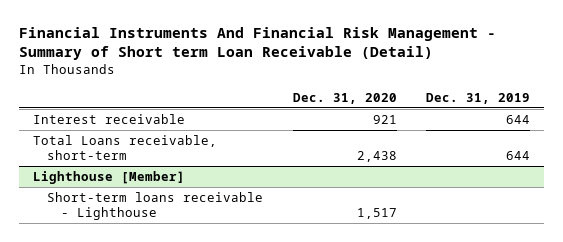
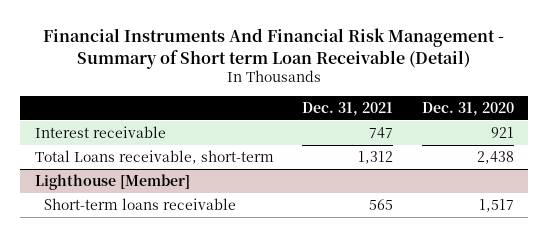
- | Dec. 31, 2020 | Dec. 31, 2019
+ | Dec. 31, 2021 | Dec. 31, 2020
@ Lighthouse [Member]
- Short-term loans receivable - Lighthouse | 1,517 |
+ Short-term loans receivable | 565 | 1,517

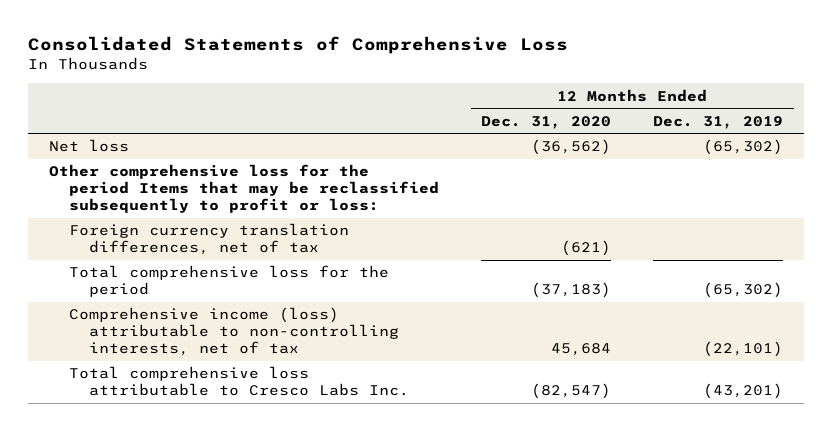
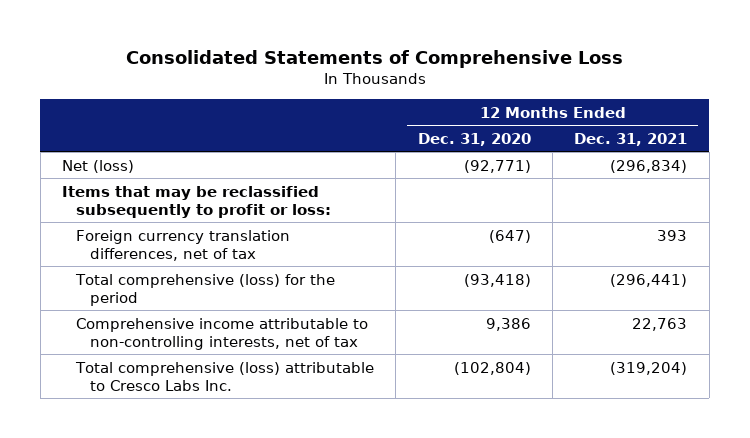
- | 12 Months Ended Dec. 31, 2020 | 12 Months Ended Dec. 31, 2019
+ | 12 Months Ended Dec. 31, 2020 | 12 Months Ended Dec. 31, 2021
- Net loss | (36,562) | (65,302)
- Other comprehensive loss for the period Items that may be reclassified subsequently to profit or loss:
- Foreign currency translation differences, net of tax | (621) |
- Total comprehensive loss for the period | (37,183) | (65,302)
- Comprehensive income (loss) attributable to non-controlling interests, net of tax | 45,684 | (22,101)
- Total comprehensive loss attributable to Cresco Labs Inc. | (82,547) | (43,201)
+ Net (loss) | (92,771) | (296,834)
+ Items that may be reclassified subsequently to profit or loss:
+ Foreign currency translation differences, net of tax | (647) | 393
+ Total comprehensive (loss) for the period | (93,418) | (296,441)
+ Comprehensive income attributable to non-controlling interests, net of tax | 9,386 | 22,763
+ Total comprehensive (loss) attributable to Cresco Labs Inc. | (102,804) | (319,204)

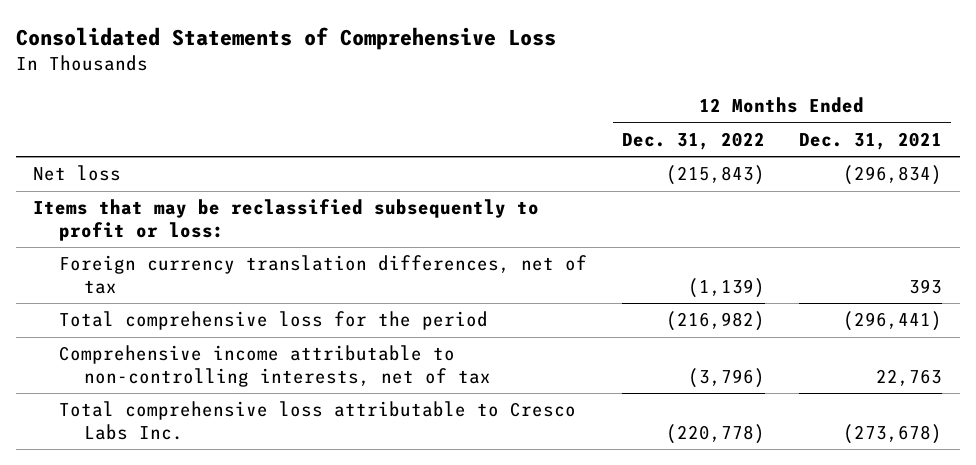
- | 12 Months Ended Dec. 31, 2020 | 12 Months Ended Dec. 31, 2021
+ | 12 Months Ended Dec. 31, 2022 | 12 Months Ended Dec. 31, 2021
- Net (loss) | (92,771) | (296,834)
+ Net loss | (215,843) | (296,834)
- Total comprehensive (loss) for the period | (93,418) | (296,441)
+ Total comprehensive loss for the period | (216,982) | (296,441)
- Total comprehensive (loss) attributable to Cresco Labs Inc. | (102,804) | (319,204)
+ Total comprehensive loss attributable to Cresco Labs Inc. | (220,778) | (273,678)

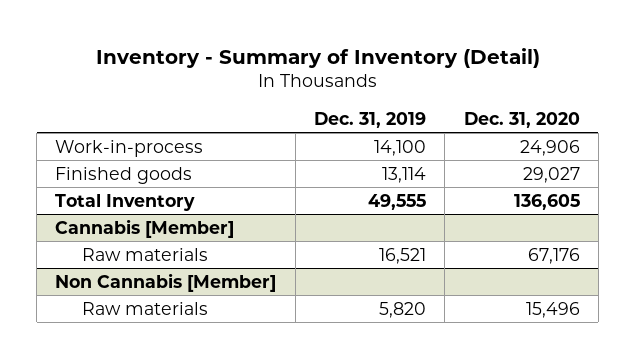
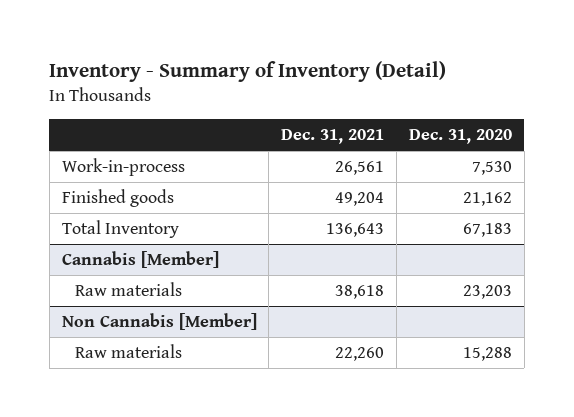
- | Dec. 31, 2019 | Dec. 31, 2020
+ | Dec. 31, 2021 | Dec. 31, 2020
- Work-in-process | 14,100 | 24,906
- Finished goods | 13,114 | 29,027
- Total Inventory | 49,555 | 136,605
+ Work-in-process | 26,561 | 7,530
+ Finished goods | 49,204 | 21,162
+ Total Inventory | 136,643 | 67,183
@ Cannabis [Member]
- Raw materials | 16,521 | 67,176
+ Raw materials | 38,618 | 23,203
@ Non Cannabis [Member]
- Raw materials | 5,820 | 15,496
+ Raw materials | 22,260 | 15,288

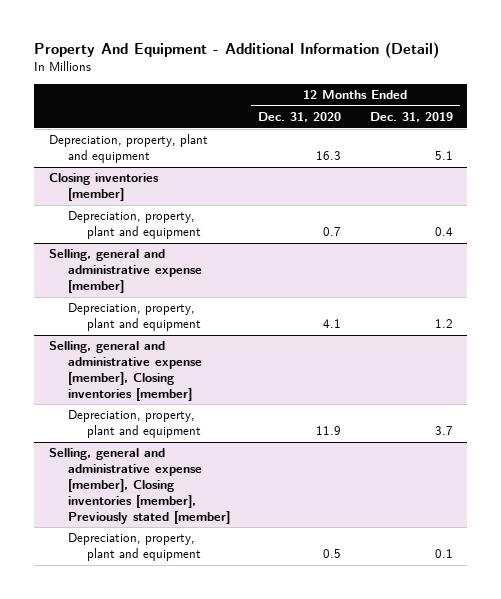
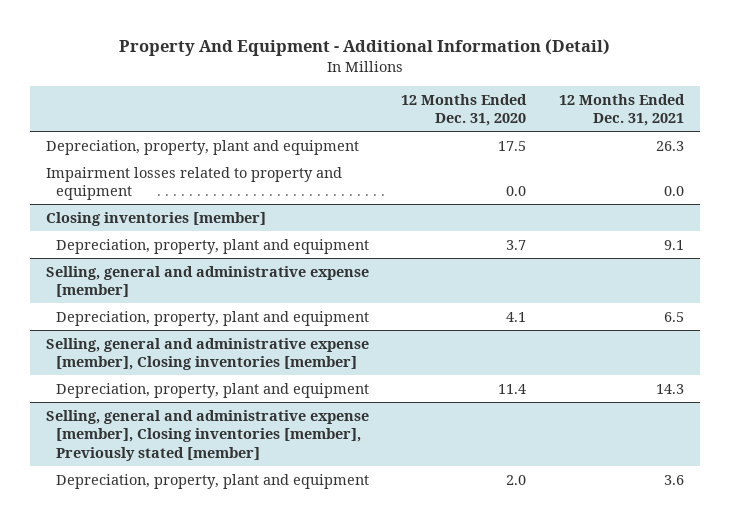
- | 12 Months Ended Dec. 31, 2020 | 12 Months Ended Dec. 31, 2019
+ | 12 Months Ended Dec. 31, 2020 | 12 Months Ended Dec. 31, 2021
- Depreciation, property, plant and equipment | 16.3 | 5.1
+ Depreciation, property, plant and equipment | 17.5 | 26.3
+ Impairment losses related to property and equipment | 0.0 | 0.0
@ Closing inventories [member]
- Depreciation, property, plant and equipment | 0.7 | 0.4
+ Depreciation, property, plant and equipment | 3.7 | 9.1
@ Selling, general and administrative expense [member], Closing inventories [member]
- Depreciation, property, plant and equipment | 11.9 | 3.7
+ Depreciation, property, plant and equipment | 11.4 | 14.3
@ Selling, general and administrative expense [member], Closing inventories [member], Previously stated [member]
- Depreciation, property, plant and equipment | 0.5 | 0.1
+ Depreciation, property, plant and equipment | 2.0 | 3.6

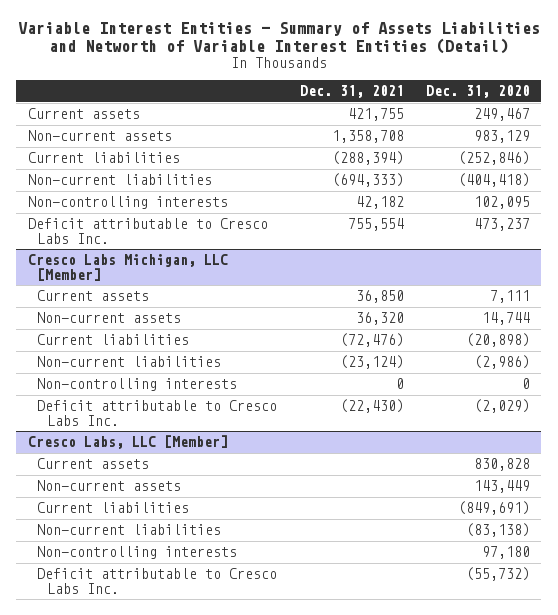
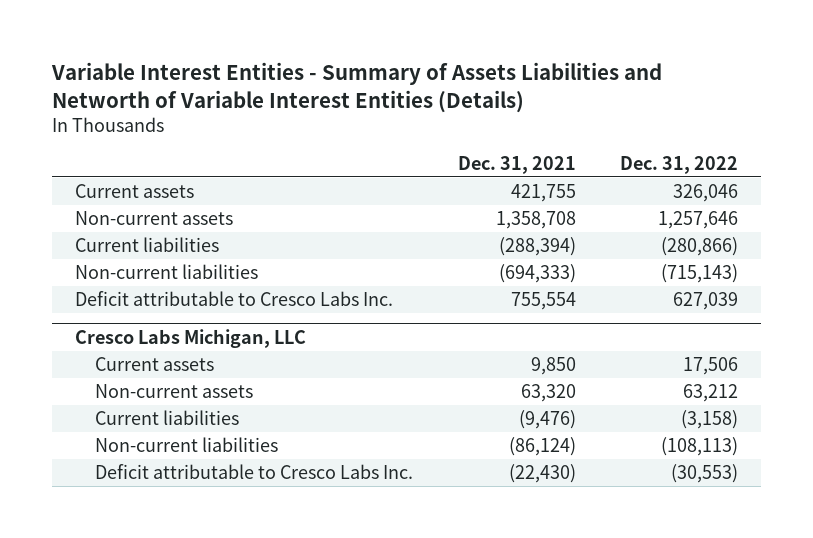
- Variable Interest Entities - Summary of Assets Liabilities and Networth of Variable Interest Entities (Detail)
+ Variable Interest Entities - Summary of Assets Liabilities and Networth of Variable Interest Entities (Details)
- | Dec. 31, 2021 | Dec. 31, 2020
+ | Dec. 31, 2021 | Dec. 31, 2022
- Non-controlling interests | 42,182 | 102,095
- Cresco Labs Michigan, LLC [Member]
- Current assets | 36,850 | 7,111
- Non-current assets | 36,320 | 14,744
- Current liabilities | (72,476) | (20,898)
- Non-current liabilities | (23,124) | (2,986)
- Non-controlling interests | 0 | 0
+ Cresco Labs Michigan, LLC
+ Current assets | 9,850 | 17,506
+ Non-current assets | 63,320 | 63,212
+ Current liabilities | (9,476) | (3,158)
+ Non-current liabilities | (86,124) | (108,113)
- Cresco Labs, LLC [Member]
- Current assets | | 830,828
- Non-current assets | | 143,449
- Current liabilities | | (849,691)
- Non-current liabilities | | (83,138)
- Non-controlling interests | | 97,180
- Deficit attributable to Cresco Labs Inc. | | (55,732)

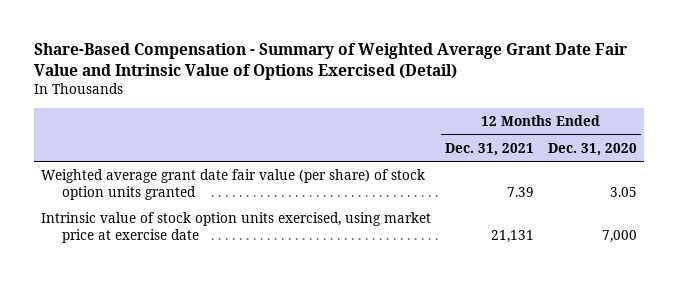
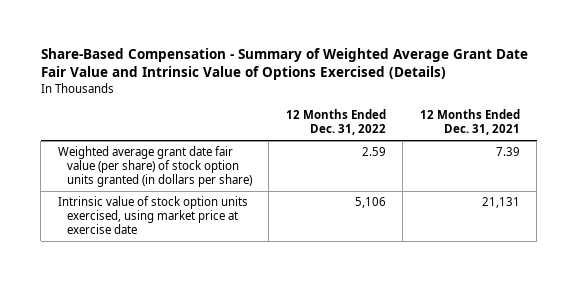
- Share-Based Compensation - Summary of Weighted Average Grant Date Fair Value and Intrinsic Value of Options Exercised (Detail)
+ Share-Based Compensation - Summary of Weighted Average Grant Date Fair Value and Intrinsic Value of Options Exercised (Details)
- | 12 Months Ended Dec. 31, 2021 | 12 Months Ended Dec. 31, 2020
+ | 12 Months Ended Dec. 31, 2022 | 12 Months Ended Dec. 31, 2021
- Weighted average grant date fair value (per share) of stock option units granted | 7.39 | 3.05
+ Weighted average grant date fair value (per share) of stock option units granted (in dollars per share) | 2.59 | 7.39

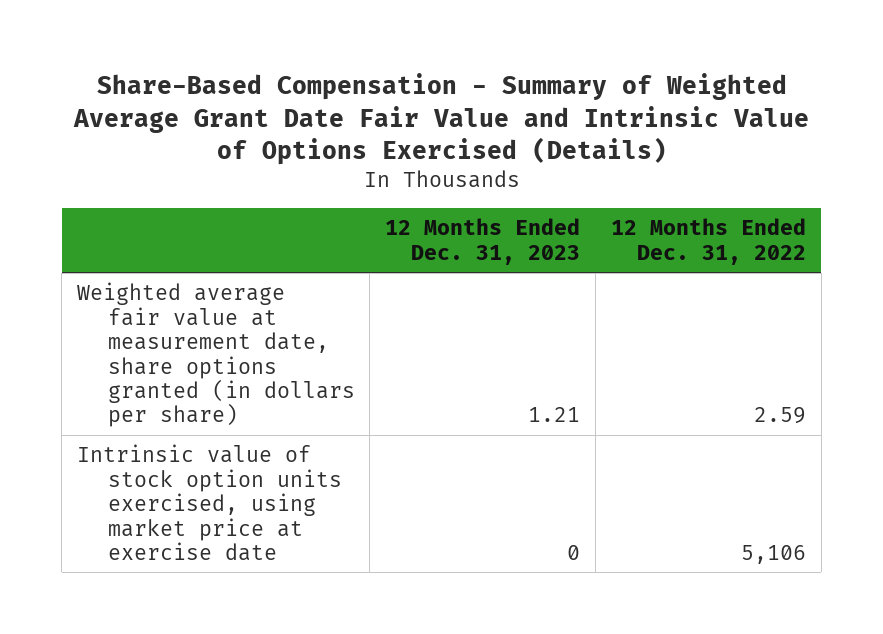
- | 12 Months Ended Dec. 31, 2022 | 12 Months Ended Dec. 31, 2021
+ | 12 Months Ended Dec. 31, 2023 | 12 Months Ended Dec. 31, 2022
- Weighted average grant date fair value (per share) of stock option units granted (in dollars per share) | 2.59 | 7.39
+ Weighted average fair value at measurement date, share options granted (in dollars per share) | 1.21 | 2.59

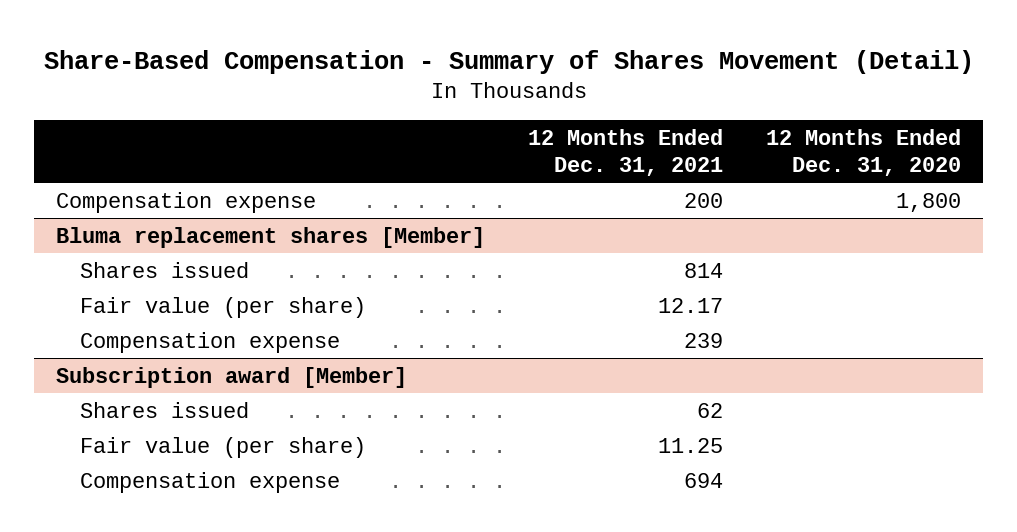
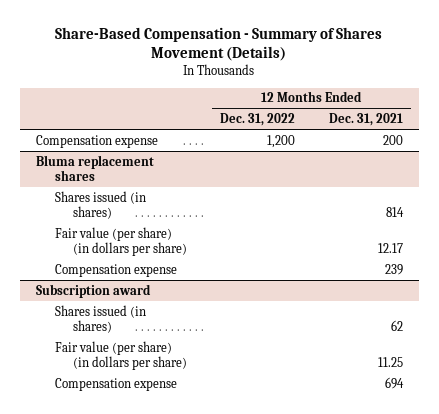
- Share-Based Compensation - Summary of Shares Movement (Detail)
+ Share-Based Compensation - Summary of Shares Movement (Details)
- | 12 Months Ended Dec. 31, 2021 | 12 Months Ended Dec. 31, 2020
+ | 12 Months Ended Dec. 31, 2022 | 12 Months Ended Dec. 31, 2021
- Bluma replacement shares [Member]
- Shares issued | 814 |
- Fair value (per share) | 12.17 |
+ Bluma replacement shares
+ Shares issued (in shares) | | 814
+ Fair value (per share) (in dollars per share) | | 12.17
- Subscription award [Member]
- Shares issued | 62 |
- Fair value (per share) | 11.25 |
+ Subscription award
+ Shares issued (in shares) | | 62
+ Fair value (per share) (in dollars per share) | | 11.25

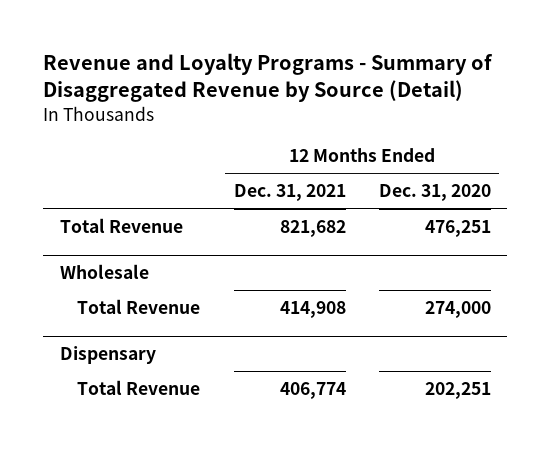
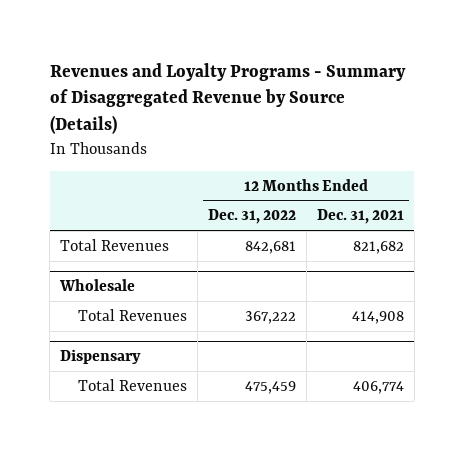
- Revenue and Loyalty Programs - Summary of Disaggregated Revenue by Source (Detail)
+ Revenues and Loyalty Programs - Summary of Disaggregated Revenue by Source (Details)
- | 12 Months Ended Dec. 31, 2021 | 12 Months Ended Dec. 31, 2020
+ | 12 Months Ended Dec. 31, 2022 | 12 Months Ended Dec. 31, 2021
- Total Revenue | 821,682 | 476,251
+ Total Revenues | 842,681 | 821,682
@ Wholesale
- Total Revenue | 414,908 | 274,000
+ Total Revenues | 367,222 | 414,908
@ Dispensary
- Total Revenue | 406,774 | 202,251
+ Total Revenues | 475,459 | 406,774

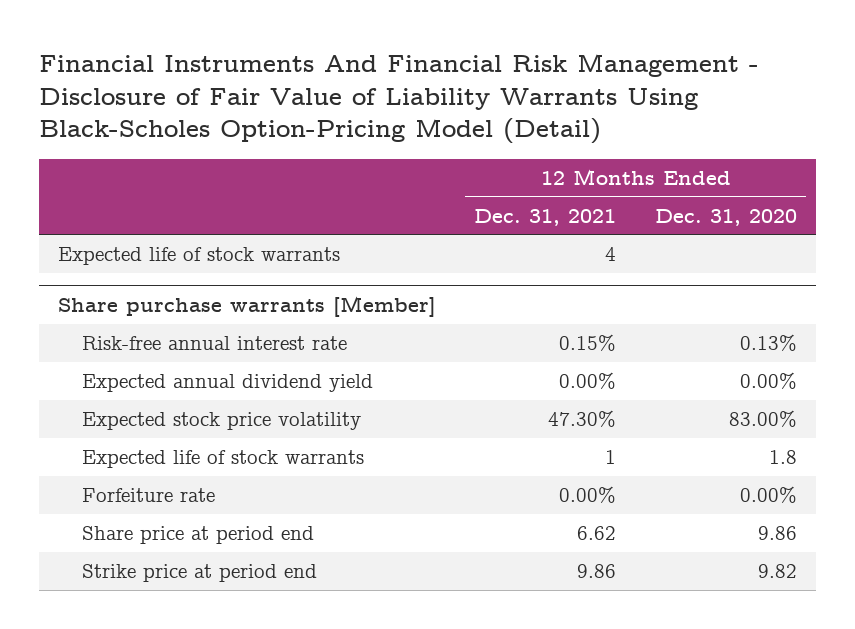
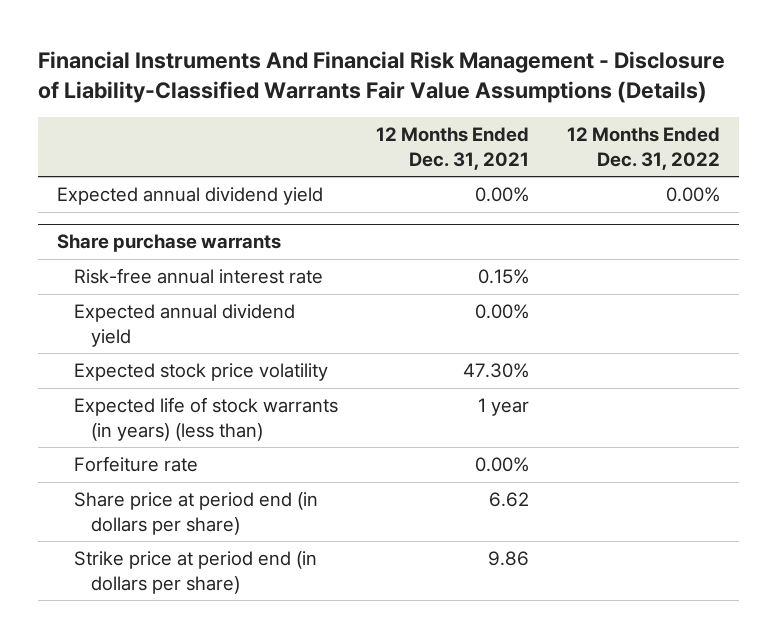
- Financial Instruments And Financial Risk Management - Disclosure of Fair Value of Liability Warrants Using Black-Scholes Option-Pricing Model (Detail)
+ Financial Instruments And Financial Risk Management - Disclosure of Liability-Classified Warrants Fair Value Assumptions (Details)
- | 12 Months Ended Dec. 31, 2021 | 12 Months Ended Dec. 31, 2020
+ | 12 Months Ended Dec. 31, 2021 | 12 Months Ended Dec. 31, 2022
- Expected life of stock warrants | 4 |
- Share purchase warrants [Member]
+ Expected annual dividend yield | 0.00% | 0.00%
+ Share purchase warrants
- Expected life of stock warrants | 1 | 1.8
+ Expected life of stock warrants (in years) (less than) | 1 year |
- Share price at period end | 6.62 | 9.86
- Strike price at period end | 9.86 | 9.82
+ Share price at period end (in dollars per share) | 6.62 |
+ Strike price at period end (in dollars per share) | 9.86 |

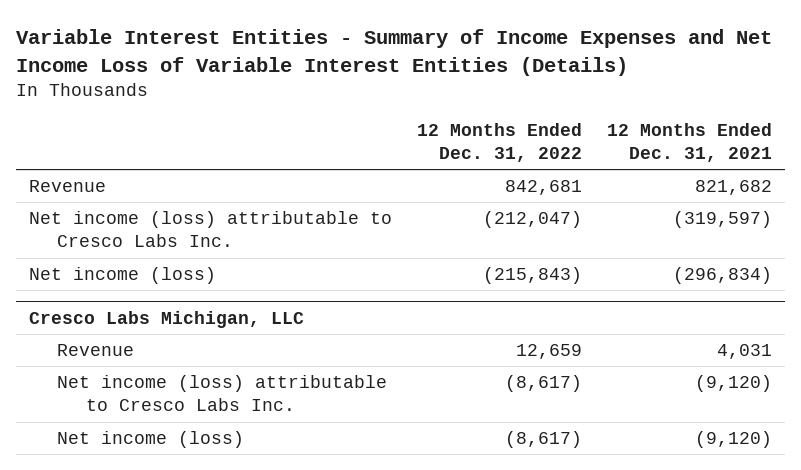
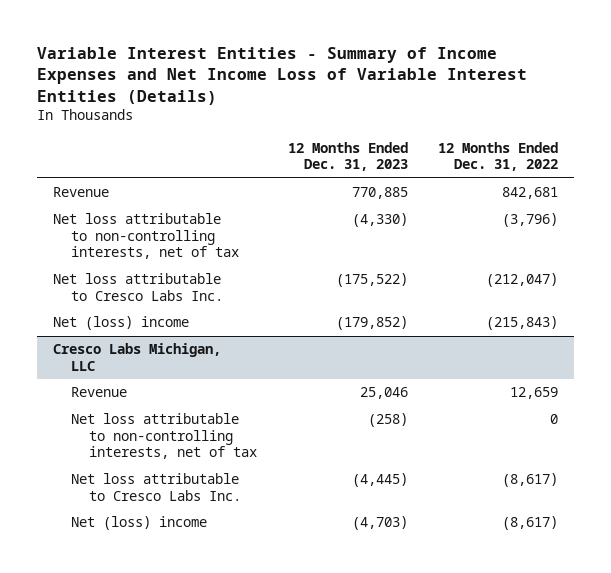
- | 12 Months Ended Dec. 31, 2022 | 12 Months Ended Dec. 31, 2021
+ | 12 Months Ended Dec. 31, 2023 | 12 Months Ended Dec. 31, 2022
- Net income (loss) attributable to Cresco Labs Inc. | (212,047) | (319,597)
- Net income (loss) | (215,843) | (296,834)
+ Net loss attributable to non-controlling interests, net of tax | (4,330) | (3,796)
+ Net loss attributable to Cresco Labs Inc. | (175,522) | (212,047)
+ Net (loss) income | (179,852) | (215,843)
@ Cresco Labs Michigan, LLC
- Net income (loss) attributable to Cresco Labs Inc. | (8,617) | (9,120)
- Net income (loss) | (8,617) | (9,120)
+ Net loss attributable to non-controlling interests, net of tax | (258) | 0
+ Net loss attributable to Cresco Labs Inc. | (4,445) | (8,617)
+ Net (loss) income | (4,703) | (8,617)

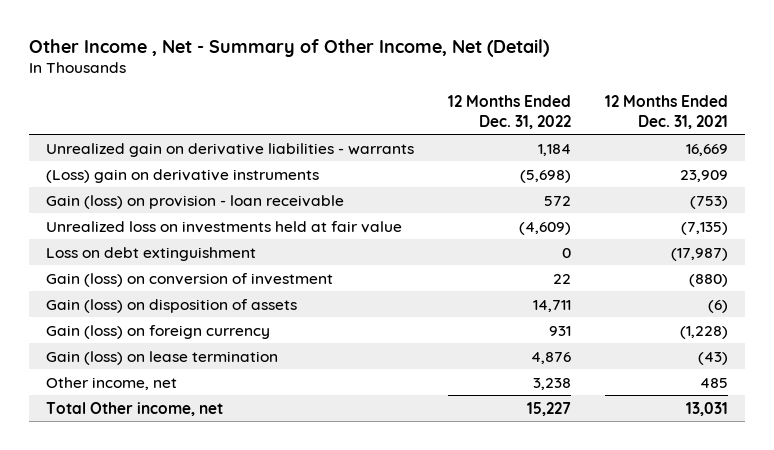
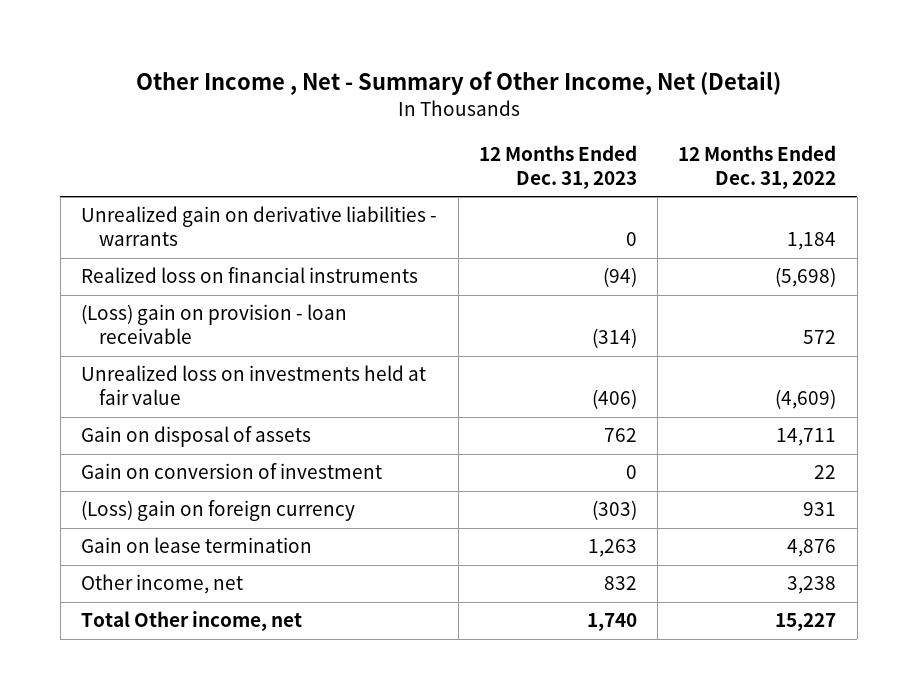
- | 12 Months Ended Dec. 31, 2022 | 12 Months Ended Dec. 31, 2021
+ | 12 Months Ended Dec. 31, 2023 | 12 Months Ended Dec. 31, 2022
- (Loss) gain on derivative instruments | (5,698) | 23,909
- Gain (loss) on provision - loan receivable | 572 | (753)
+ Realized loss on financial instruments | (94) | (5,698)
+ (Loss) gain on provision - loan receivable | (314) | 572
- Loss on debt extinguishment | 0 | (17,987)
- Gain (loss) on conversion of investment | 22 | (880)
- Gain (loss) on disposition of assets | 14,711 | (6)
- Gain (loss) on foreign currency | 931 | (1,228)
- Gain (loss) on lease termination | 4,876 | (43)
+ Gain on disposal of assets | 762 | 14,711
+ Gain on conversion of investment | 0 | 22
+ (Loss) gain on foreign currency | (303) | 931
+ Gain on lease termination | 1,263 | 4,876

